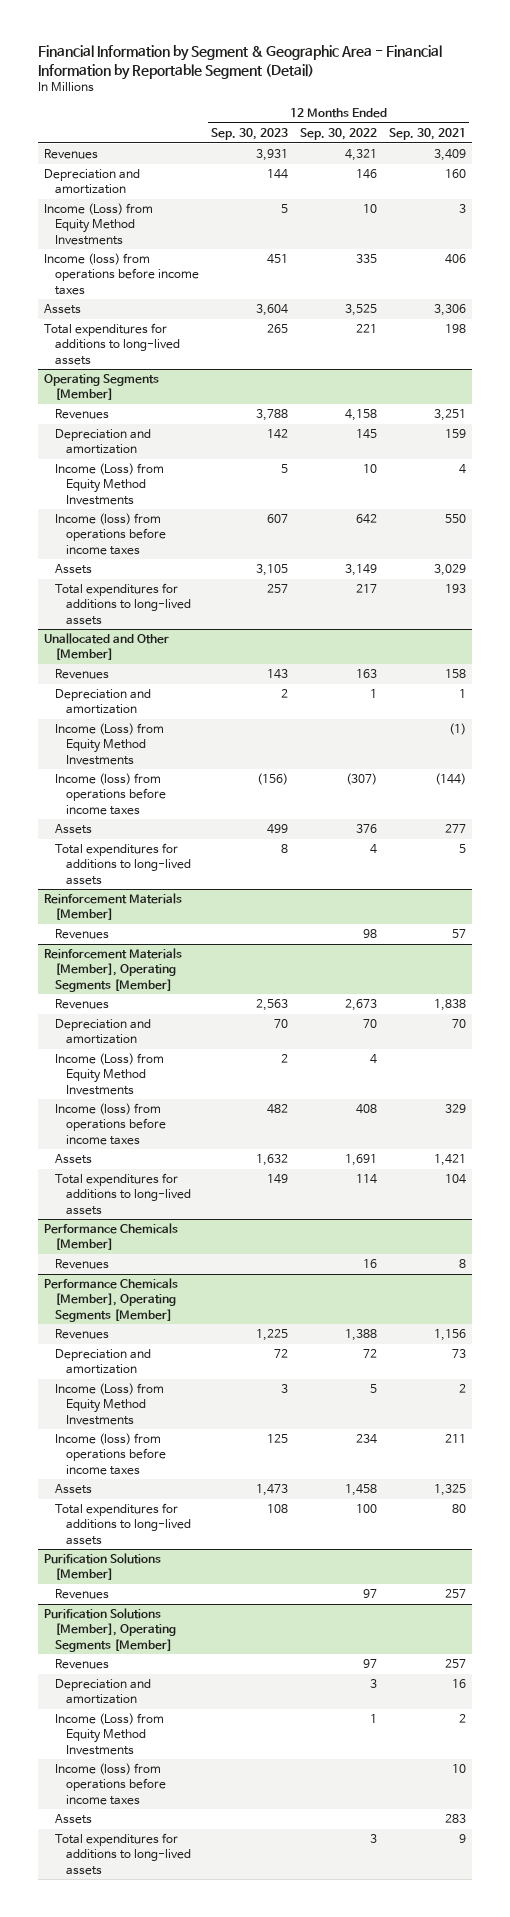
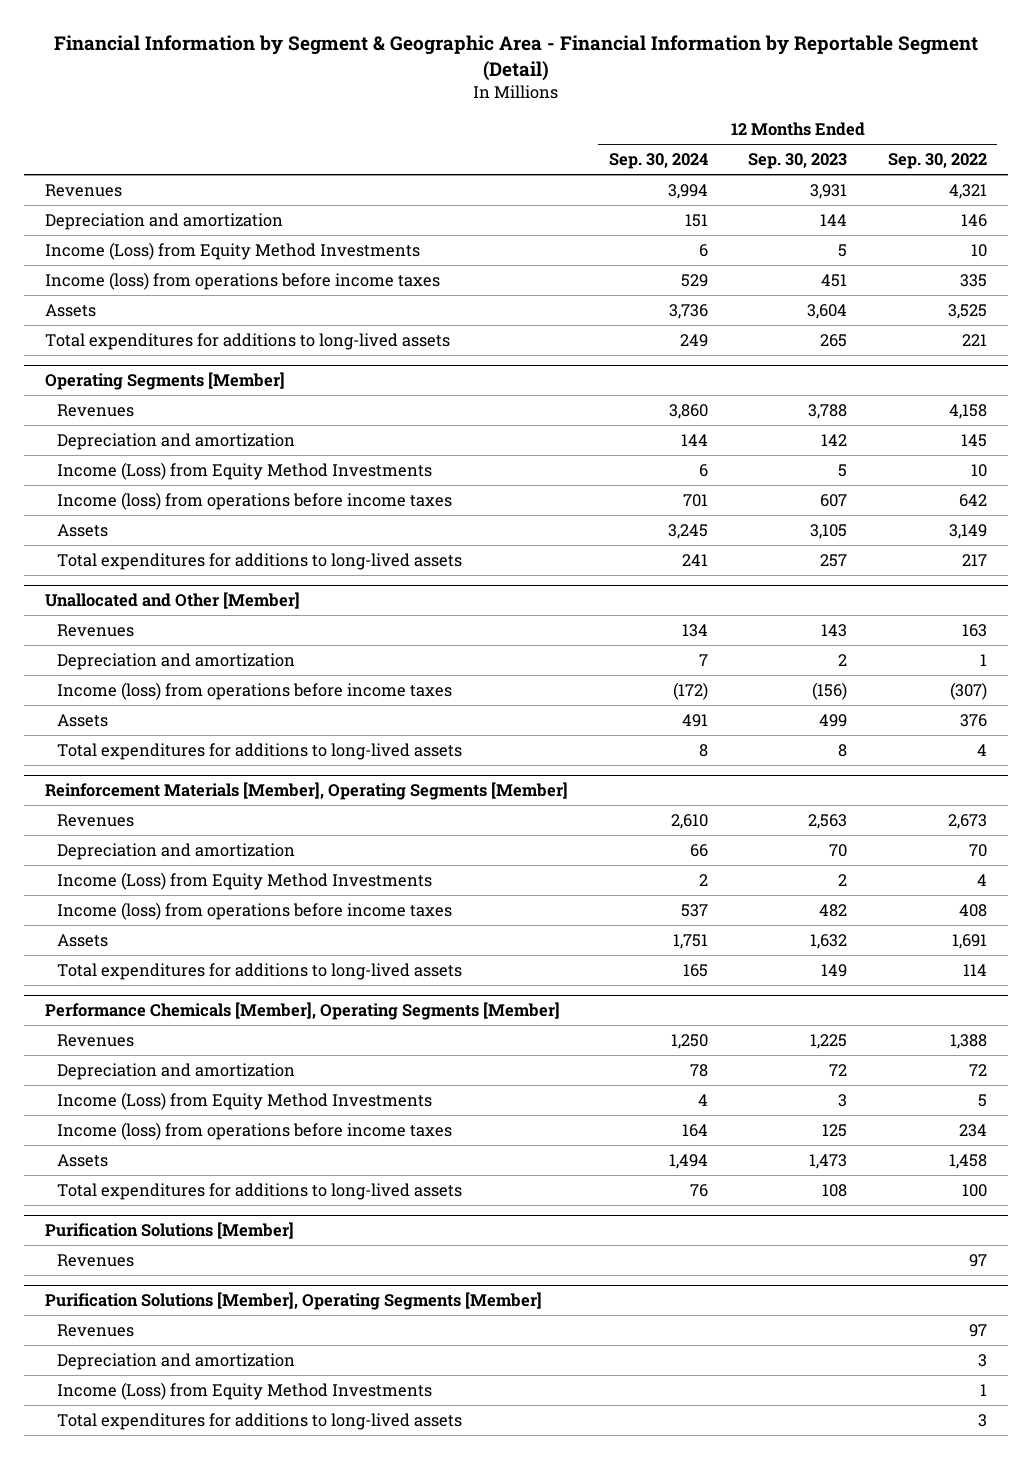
- | 12 Months Ended Sep. 30, 2023 | 12 Months Ended Sep. 30, 2022 | 12 Months Ended Sep. 30, 2021
+ | 12 Months Ended Sep. 30, 2024 | 12 Months Ended Sep. 30, 2023 | 12 Months Ended Sep. 30, 2022
@ Unallocated and Other [Member]
- Income (Loss) from Equity Method Investments | | | (1)
- Reinforcement Materials [Member]
- Revenues | | 98 | 57
- Performance Chemicals [Member]
- Revenues | | 16 | 8
@ Purification Solutions [Member], Operating Segments [Member]
- Income (loss) from operations before income taxes | | | 10
- Assets | | | 283

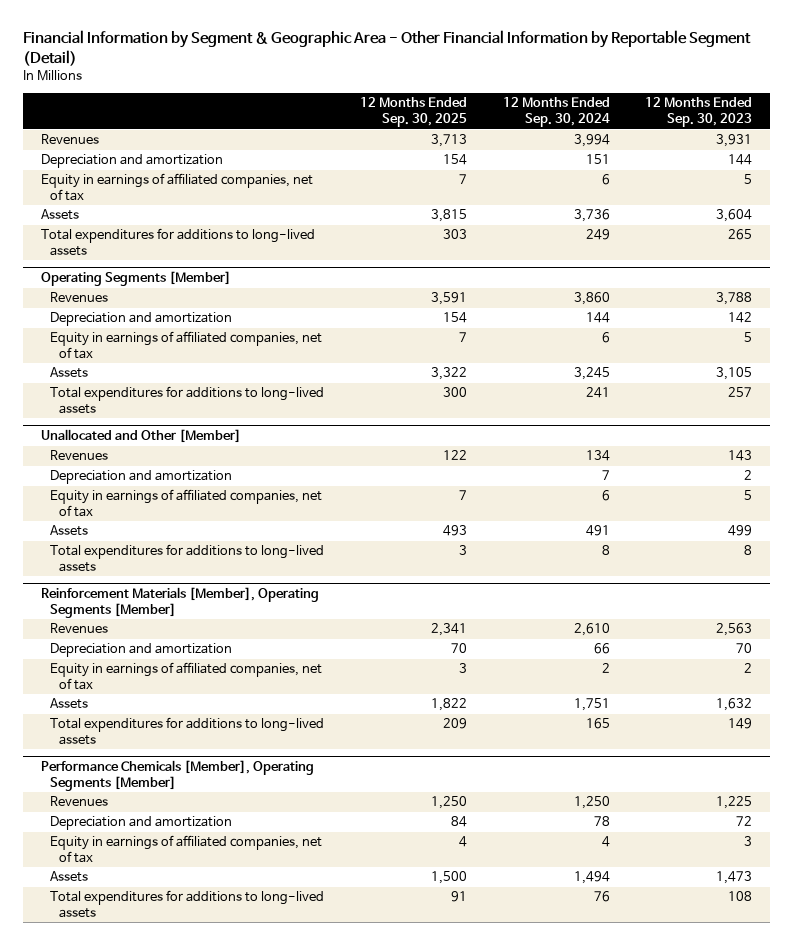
- Financial Information by Segment & Geographic Area - Financial Information by Reportable Segment (Detail)
+ Financial Information by Segment & Geographic Area - Other Financial Information by Reportable Segment (Detail)
- | 12 Months Ended Sep. 30, 2024 | 12 Months Ended Sep. 30, 2023 | 12 Months Ended Sep. 30, 2022
+ | 12 Months Ended Sep. 30, 2025 | 12 Months Ended Sep. 30, 2024 | 12 Months Ended Sep. 30, 2023
- Income (Loss) from Equity Method Investments | 6 | 5 | 10
- Income (loss) from operations before income taxes | 529 | 451 | 335
+ Equity in earnings of affiliated companies, net of tax | 7 | 6 | 5
@ Operating Segments [Member]
- Income (Loss) from Equity Method Investments | 6 | 5 | 10
- Income (loss) from operations before income taxes | 701 | 607 | 642
+ Equity in earnings of affiliated companies, net of tax | 7 | 6 | 5
@ Unallocated and Other [Member]
- Income (loss) from operations before income taxes | (172) | (156) | (307)
+ Equity in earnings of affiliated companies, net of tax | 7 | 6 | 5
@ Reinforcement Materials [Member], Operating Segments [Member]
- Income (Loss) from Equity Method Investments | 2 | 2 | 4
- Income (loss) from operations before income taxes | 537 | 482 | 408
+ Equity in earnings of affiliated companies, net of tax | 3 | 2 | 2
@ Performance Chemicals [Member], Operating Segments [Member]
- Income (Loss) from Equity Method Investments | 4 | 3 | 5
- Income (loss) from operations before income taxes | 164 | 125 | 234
+ Equity in earnings of affiliated companies, net of tax | 4 | 4 | 3
- Purification Solutions [Member]
- Revenues | | | 97
- Purification Solutions [Member], Operating Segments [Member]
- Revenues | | | 97
- Depreciation and amortization | | | 3
- Income (Loss) from Equity Method Investments | | | 1
- Total expenditures for additions to long-lived assets | | | 3

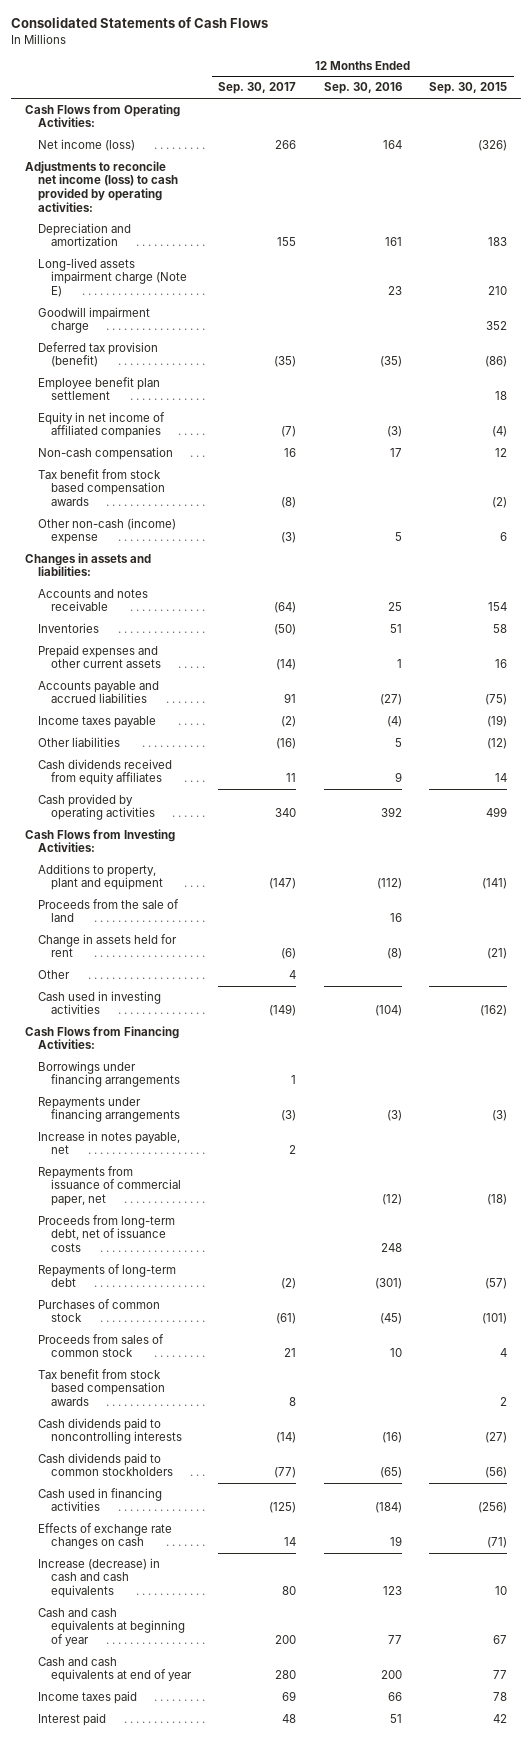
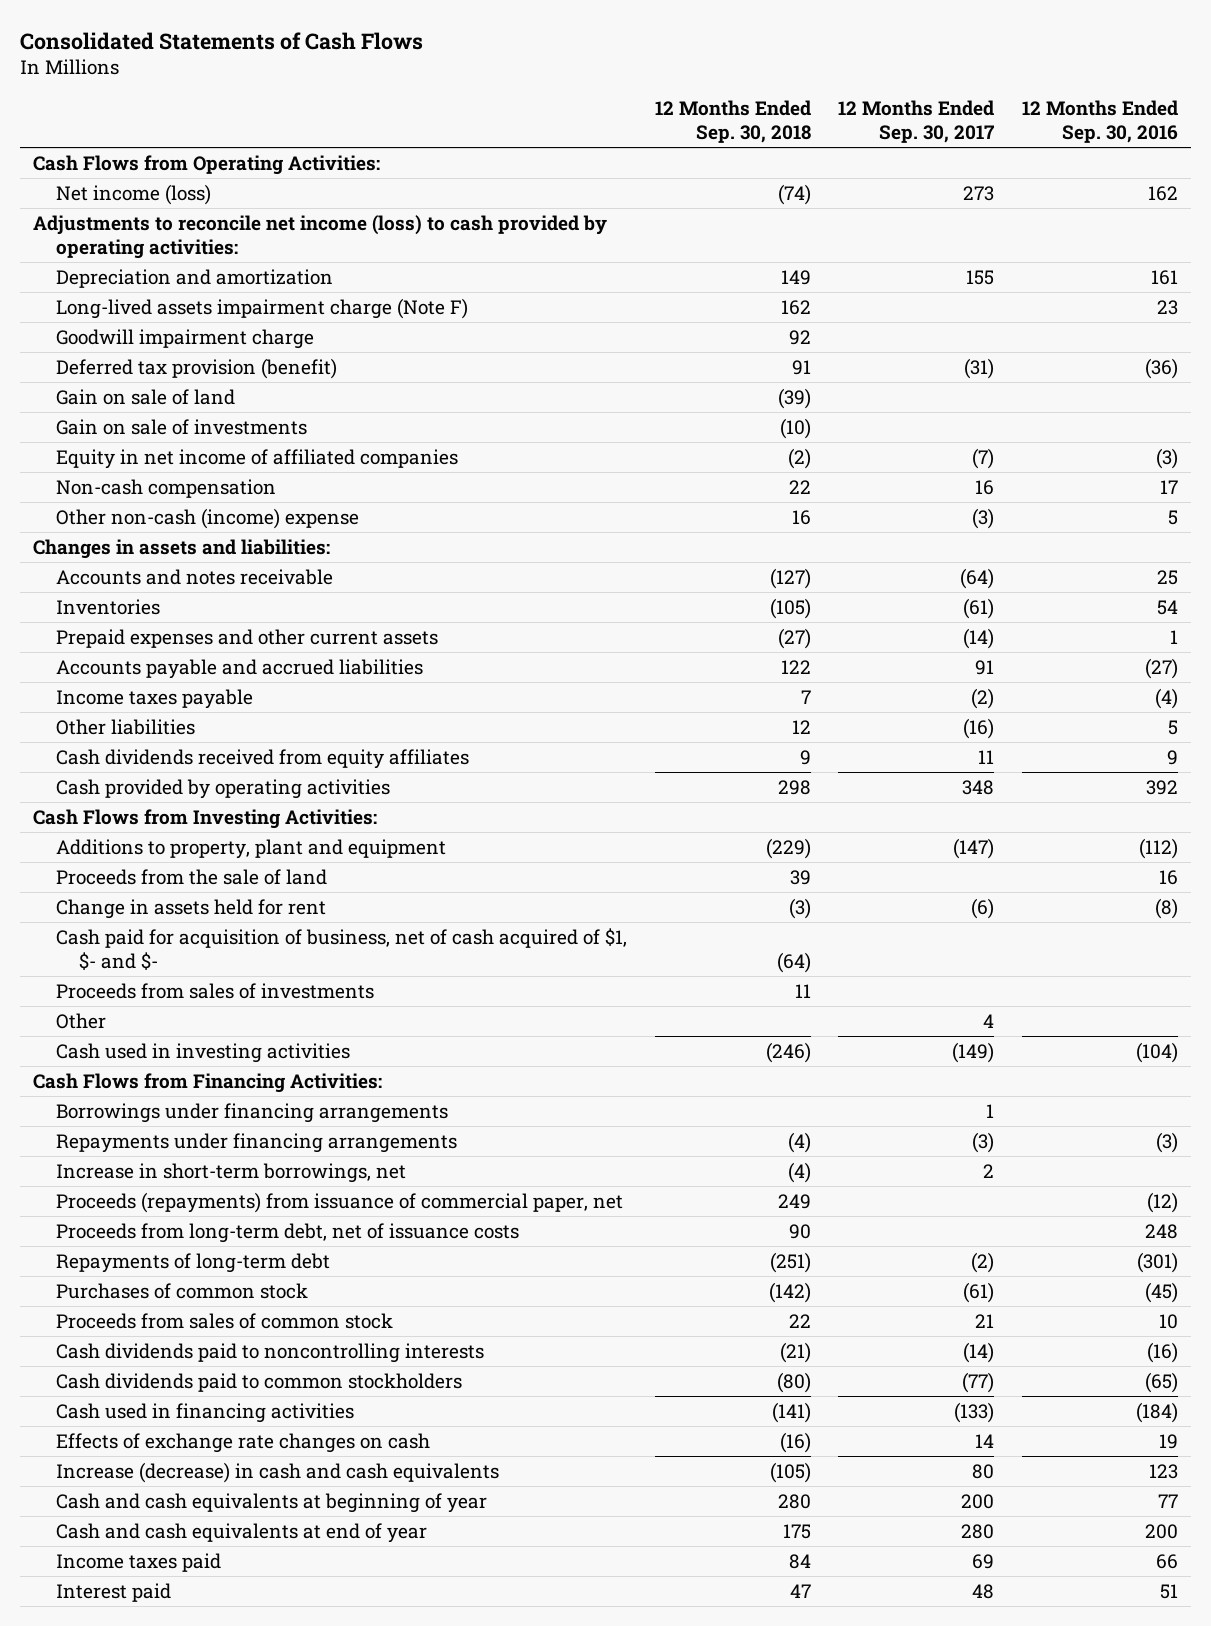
- | 12 Months Ended Sep. 30, 2017 | 12 Months Ended Sep. 30, 2016 | 12 Months Ended Sep. 30, 2015
+ | 12 Months Ended Sep. 30, 2018 | 12 Months Ended Sep. 30, 2017 | 12 Months Ended Sep. 30, 2016
- Net income (loss) | 266 | 164 | (326)
+ Net income (loss) | (74) | 273 | 162
- Long-lived assets impairment charge (Note E) | | 23 | 210
+ Long-lived assets impairment charge (Note F) | 162 | | 23
- Deferred tax provision (benefit) | (35) | (35) | (86)
- Employee benefit plan settlement | | | 18
+ Deferred tax provision (benefit) | 91 | (31) | (36)
+ Gain on sale of land | (39) | |
+ Gain on sale of investments | (10) | |
- Tax benefit from stock based compensation awards | (8) | | (2)
- Inventories | (50) | 51 | 58
+ Inventories | (105) | (61) | 54
- Cash provided by operating activities | 340 | 392 | 499
+ Cash provided by operating activities | 298 | 348 | 392
+ Cash paid for acquisition of business, net of cash acquired of $1, $- and $- | (64) | |
+ Proceeds from sales of investments | 11 | |
- Increase in notes payable, net | 2 | |
- Repayments from issuance of commercial paper, net | | (12) | (18)
+ Increase in short-term borrowings, net | (4) | 2 |
+ Proceeds (repayments) from issuance of commercial paper, net | 249 | | (12)
- Tax benefit from stock based compensation awards | 8 | | 2
- Cash used in financing activities | (125) | (184) | (256)
+ Cash used in financing activities | (141) | (133) | (184)

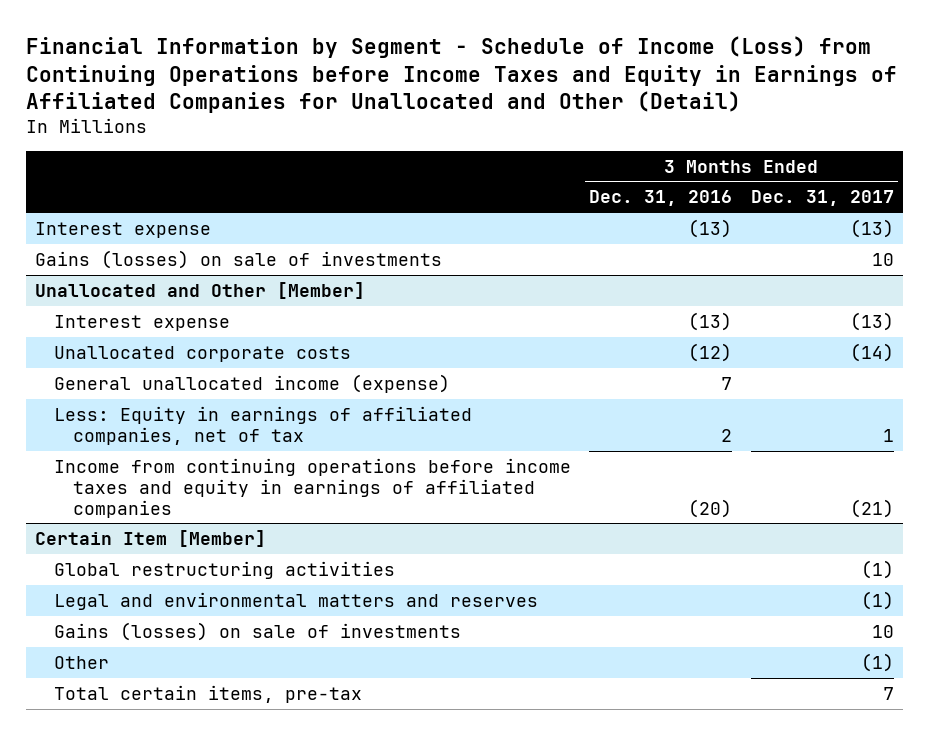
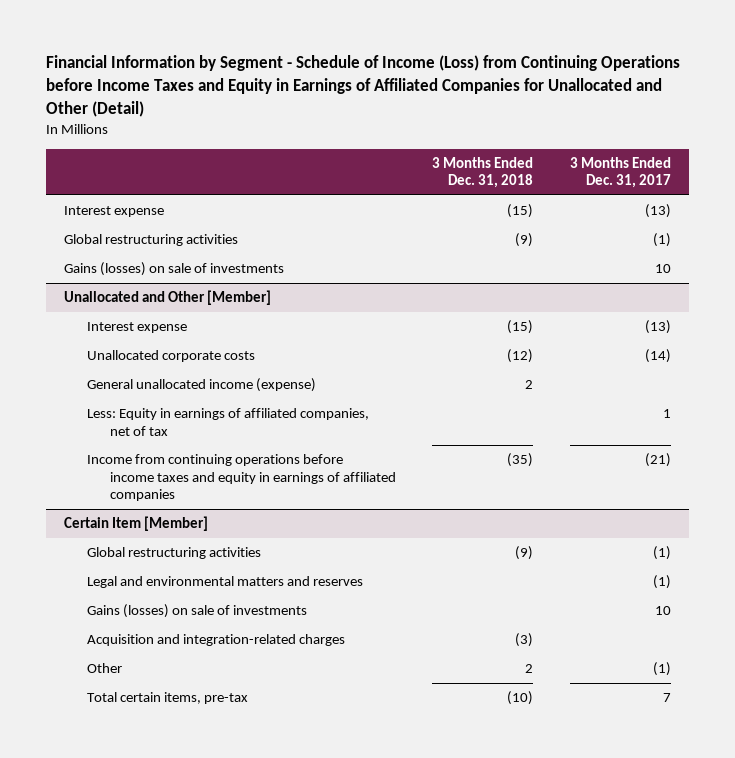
- | 3 Months Ended Dec. 31, 2016 | 3 Months Ended Dec. 31, 2017
+ | 3 Months Ended Dec. 31, 2018 | 3 Months Ended Dec. 31, 2017
+ Global restructuring activities | (9) | (1)
@ Certain Item [Member]
+ Acquisition and integration-related charges | (3) |

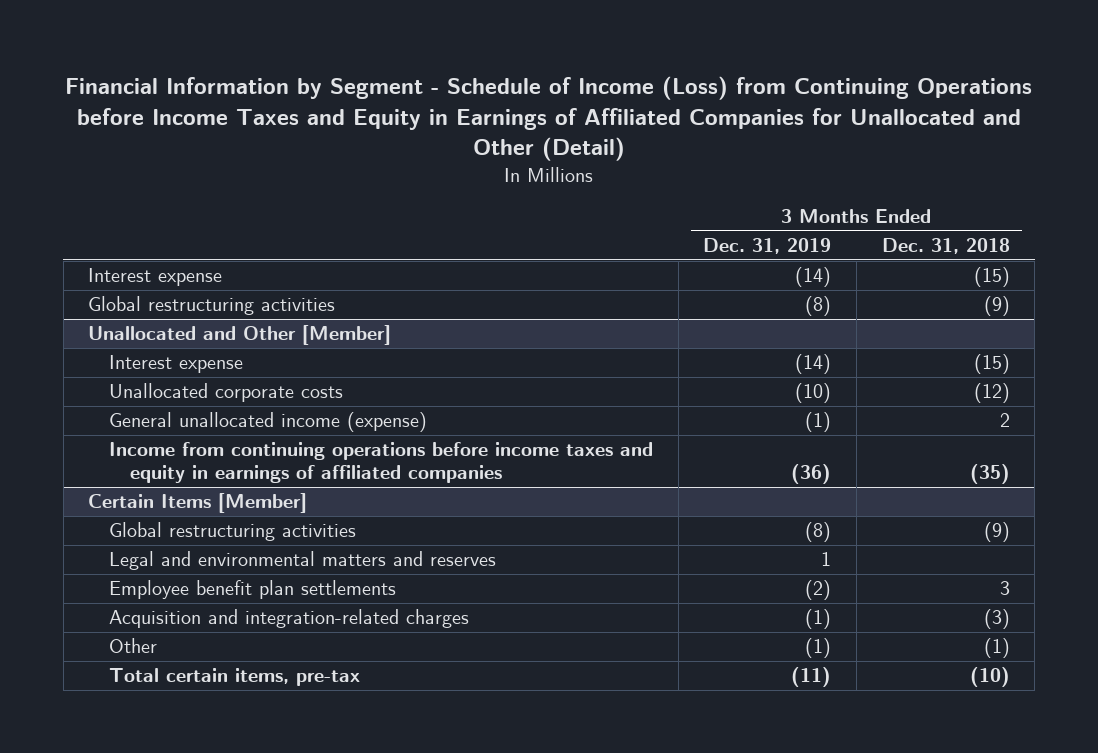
- | 3 Months Ended Dec. 31, 2018 | 3 Months Ended Dec. 31, 2017
+ | 3 Months Ended Dec. 31, 2019 | 3 Months Ended Dec. 31, 2018
- Gains (losses) on sale of investments | | 10
@ Unallocated and Other [Member]
- Less: Equity in earnings of affiliated companies, net of tax | | 1
- Certain Item [Member]
+ Certain Items [Member]
- Gains (losses) on sale of investments | | 10
+ Employee benefit plan settlements | (2) | 3
- Other | 2 | (1)
+ Other | (1) | (1)

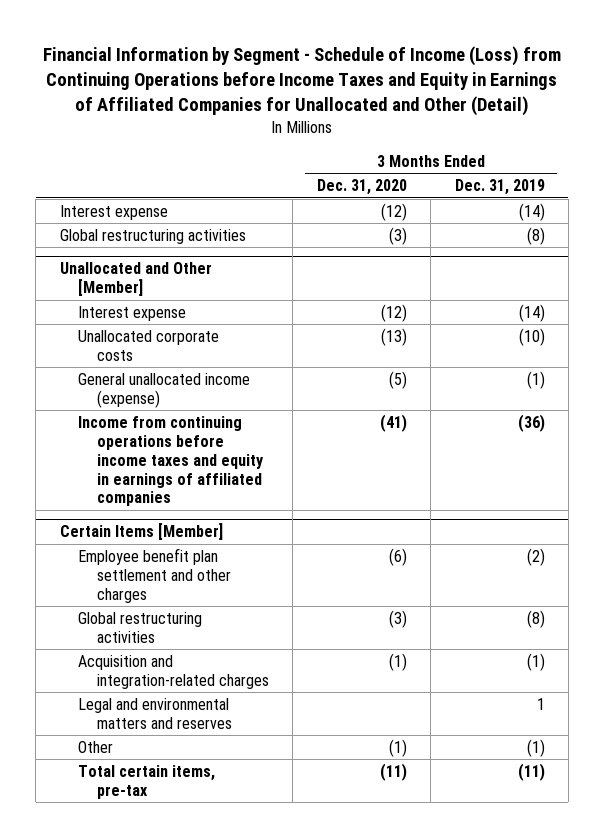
- | 3 Months Ended Dec. 31, 2019 | 3 Months Ended Dec. 31, 2018
+ | 3 Months Ended Dec. 31, 2020 | 3 Months Ended Dec. 31, 2019
@ Certain Items [Member]
+ Employee benefit plan settlement and other charges | (6) | (2)
- Employee benefit plan settlements | (2) | 3
moved down: Legal and environmental matters and reserves | | 1

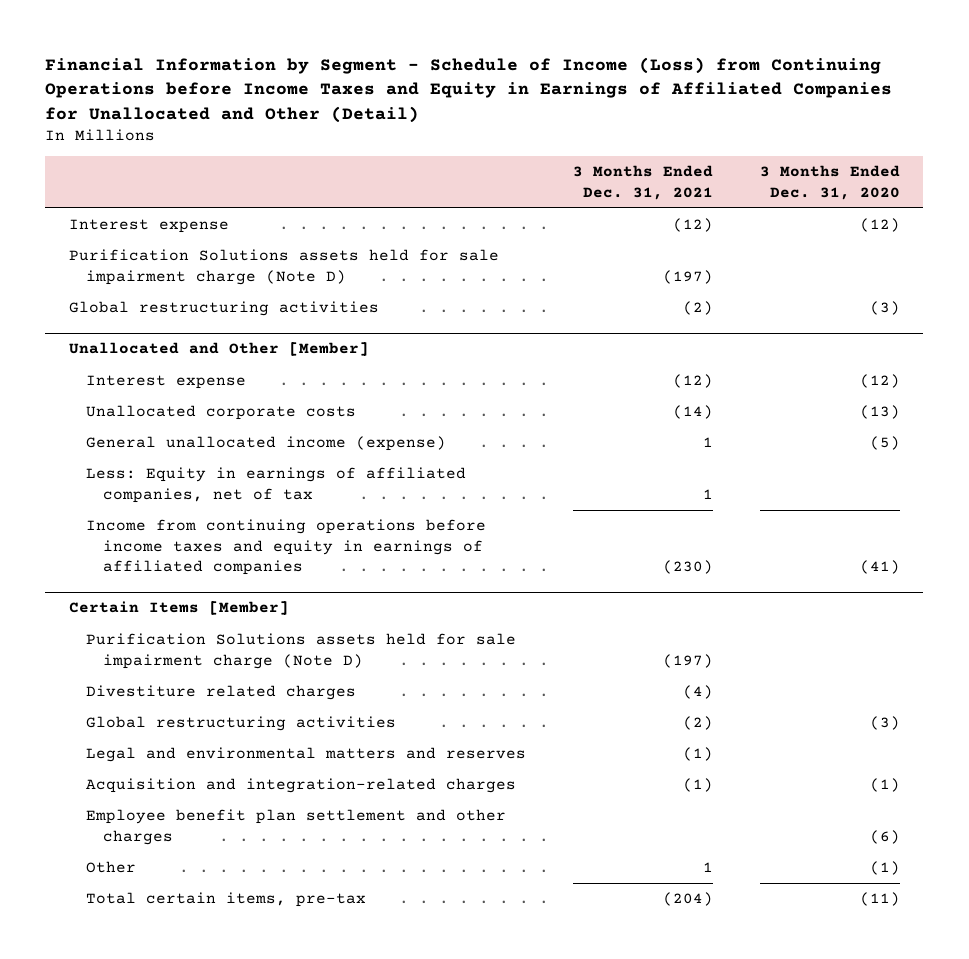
- | 3 Months Ended Dec. 31, 2020 | 3 Months Ended Dec. 31, 2019
+ | 3 Months Ended Dec. 31, 2021 | 3 Months Ended Dec. 31, 2020
+ Purification Solutions assets held for sale impairment charge (Note D) | (197) |
@ Unallocated and Other [Member]
+ Less: Equity in earnings of affiliated companies, net of tax | 1 |
@ Certain Items [Member]
+ Purification Solutions assets held for sale impairment charge (Note D) | (197) |
+ Divestiture related charges | (4) |
moved down: Acquisition and integration-related charges | (1) | (1)
moved down: Employee benefit plan settlement and other charges | | (6)

